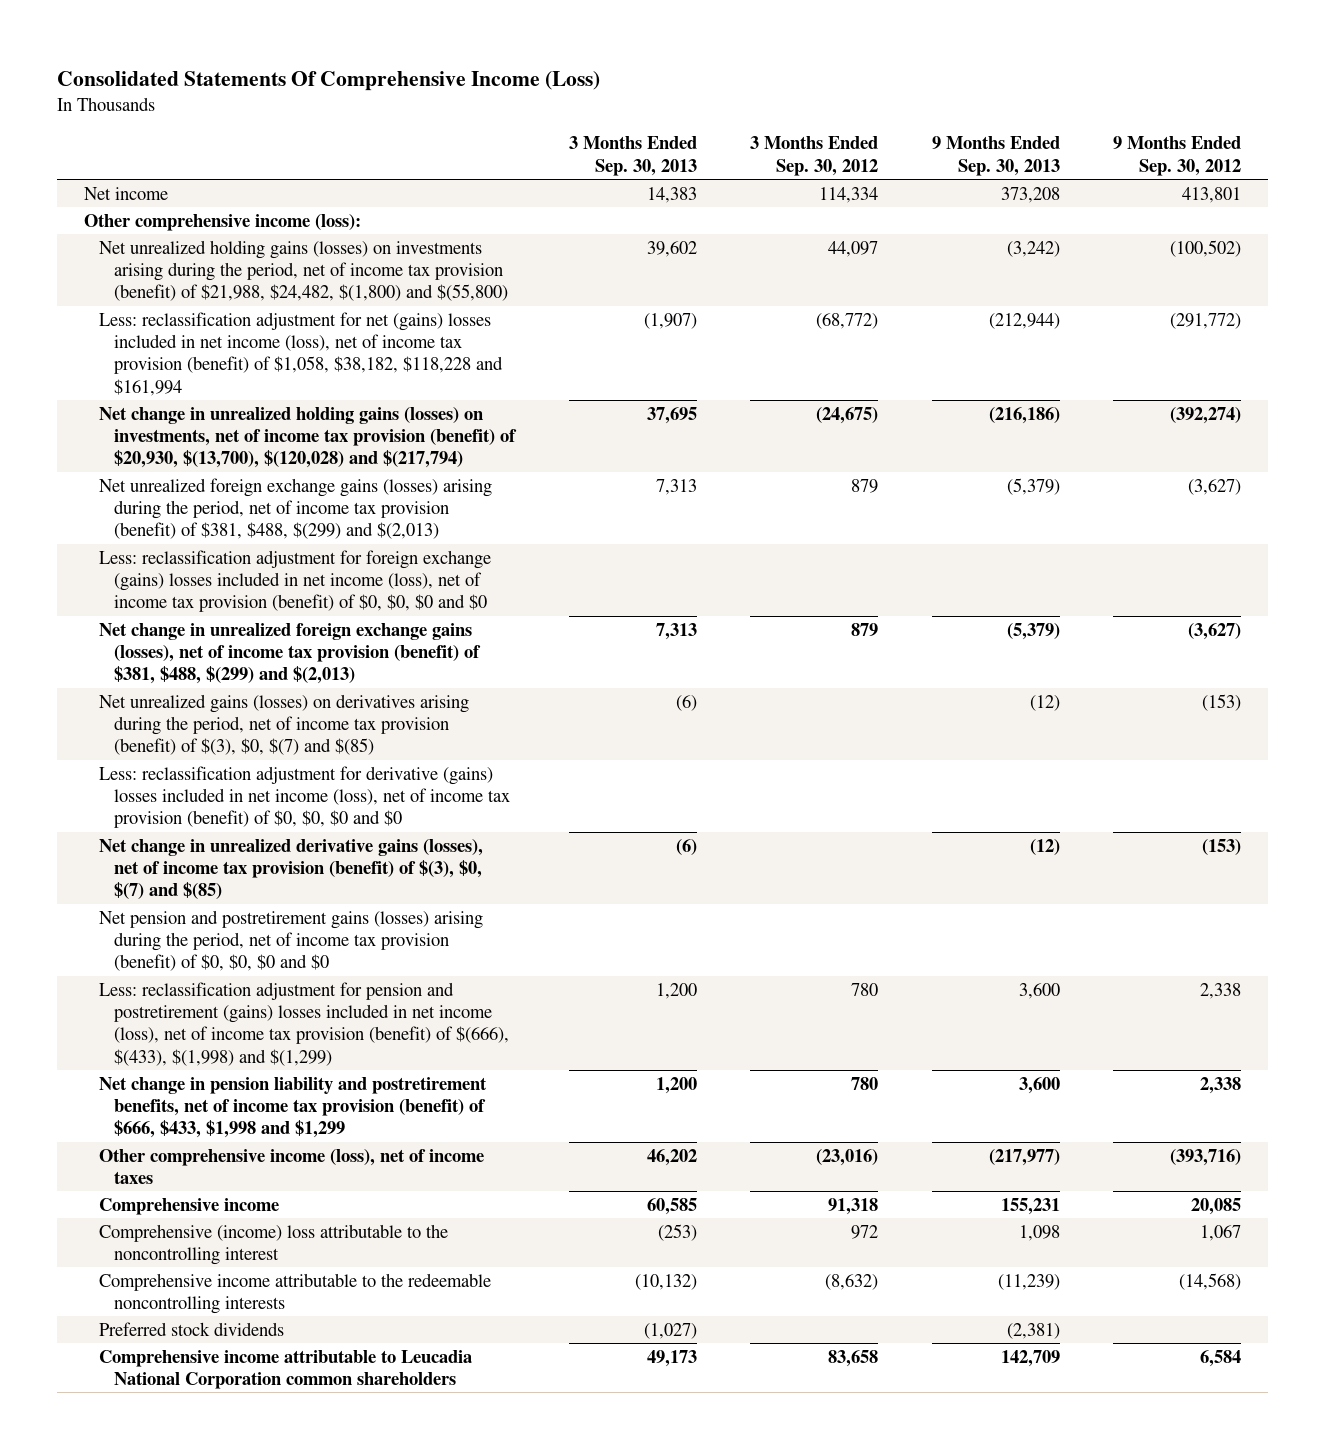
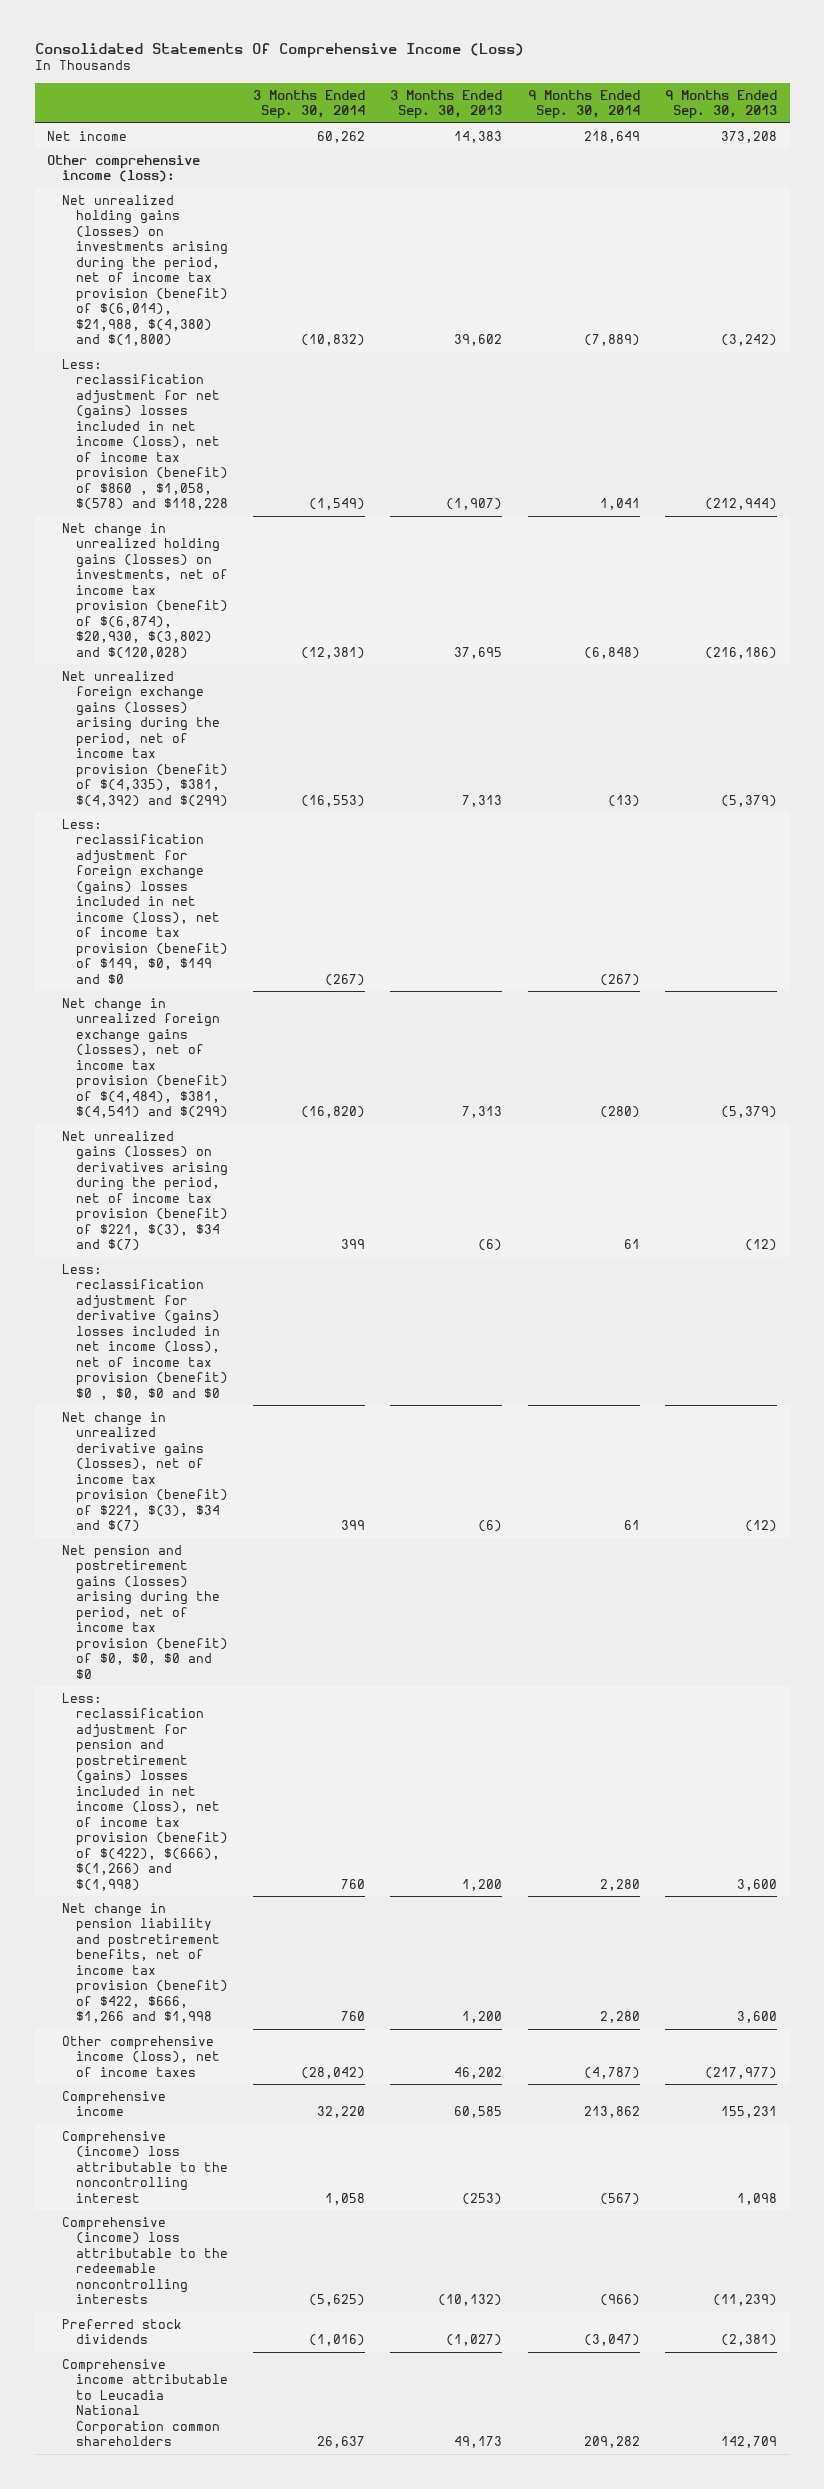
- | 3 Months Ended Sep. 30, 2013 | 3 Months Ended Sep. 30, 2012 | 9 Months Ended Sep. 30, 2013 | 9 Months Ended Sep. 30, 2012
+ | 3 Months Ended Sep. 30, 2014 | 3 Months Ended Sep. 30, 2013 | 9 Months Ended Sep. 30, 2014 | 9 Months Ended Sep. 30, 2013
- Net unrealized holding gains (losses) on investments arising during the period, net of income tax provision (benefit) of $21,988, $24,482, $(1,800) and $(55,800) | 39,602 | 44,097 | (3,242) | (100,502)
- Less: reclassification adjustment for net (gains) losses included in net income (loss), net of income tax provision (benefit) of $1,058, $38,182, $118,228 and $161,994 | (1,907) | (68,772) | (212,944) | (291,772)
- Net change in unrealized holding gains (losses) on investments, net of income tax provision (benefit) of $20,930, $(13,700), $(120,028) and $(217,794) | 37,695 | (24,675) | (216,186) | (392,274)
- Net unrealized foreign exchange gains (losses) arising during the period, net of income tax provision (benefit) of $381, $488, $(299) and $(2,013) | 7,313 | 879 | (5,379) | (3,627)
- Less: reclassification adjustment for foreign exchange (gains) losses included in net income (loss), net of income tax provision (benefit) of $0, $0, $0 and $0
- Net change in unrealized foreign exchange gains (losses), net of income tax provision (benefit) of $381, $488, $(299) and $(2,013) | 7,313 | 879 | (5,379) | (3,627)
- Net unrealized gains (losses) on derivatives arising during the period, net of income tax provision (benefit) of $(3), $0, $(7) and $(85) | (6) | | (12) | (153)
- Less: reclassification adjustment for derivative (gains) losses included in net income (loss), net of income tax provision (benefit) of $0, $0, $0 and $0
- Net change in unrealized derivative gains (losses), net of income tax provision (benefit) of $(3), $0, $(7) and $(85) | (6) | | (12) | (153)
+ Net unrealized holding gains (losses) on investments arising during the period, net of income tax provision (benefit) of $(6,014), $21,988, $(4,380) and $(1,800) | (10,832) | 39,602 | (7,889) | (3,242)
+ Less: reclassification adjustment for net (gains) losses included in net income (loss), net of income tax provision (benefit) of $860 , $1,058, $(578) and $118,228 | (1,549) | (1,907) | 1,041 | (212,944)
+ Net change in unrealized holding gains (losses) on investments, net of income tax provision (benefit) of $(6,874), $20,930, $(3,802) and $(120,028) | (12,381) | 37,695 | (6,848) | (216,186)
+ Net unrealized foreign exchange gains (losses) arising during the period, net of income tax provision (benefit) of $(4,335), $381, $(4,392) and $(299) | (16,553) | 7,313 | (13) | (5,379)
+ Less: reclassification adjustment for foreign exchange (gains) losses included in net income (loss), net of income tax provision (benefit) of $149, $0, $149 and $0 | (267) | | (267) |
+ Net change in unrealized foreign exchange gains (losses), net of income tax provision (benefit) of $(4,484), $381, $(4,541) and $(299) | (16,820) | 7,313 | (280) | (5,379)
+ Net unrealized gains (losses) on derivatives arising during the period, net of income tax provision (benefit) of $221, $(3), $34 and $(7) | 399 | (6) | 61 | (12)
+ Less: reclassification adjustment for derivative (gains) losses included in net income (loss), net of income tax provision (benefit) $0 , $0, $0 and $0
+ Net change in unrealized derivative gains (losses), net of income tax provision (benefit) of $221, $(3), $34 and $(7) | 399 | (6) | 61 | (12)
- Less: reclassification adjustment for pension and postretirement (gains) losses included in net income (loss), net of income tax provision (benefit) of $(666), $(433), $(1,998) and $(1,299) | 1,200 | 780 | 3,600 | 2,338
- Net change in pension liability and postretirement benefits, net of income tax provision (benefit) of $666, $433, $1,998 and $1,299 | 1,200 | 780 | 3,600 | 2,338
+ Less: reclassification adjustment for pension and postretirement (gains) losses included in net income (loss), net of income tax provision (benefit) of $(422), $(666), $(1,266) and $(1,998) | 760 | 1,200 | 2,280 | 3,600
+ Net change in pension liability and postretirement benefits, net of income tax provision (benefit) of $422, $666, $1,266 and $1,998 | 760 | 1,200 | 2,280 | 3,600
- Comprehensive income attributable to the redeemable noncontrolling interests | (10,132) | (8,632) | (11,239) | (14,568)
+ Comprehensive (income) loss attributable to the redeemable noncontrolling interests | (5,625) | (10,132) | (966) | (11,239)

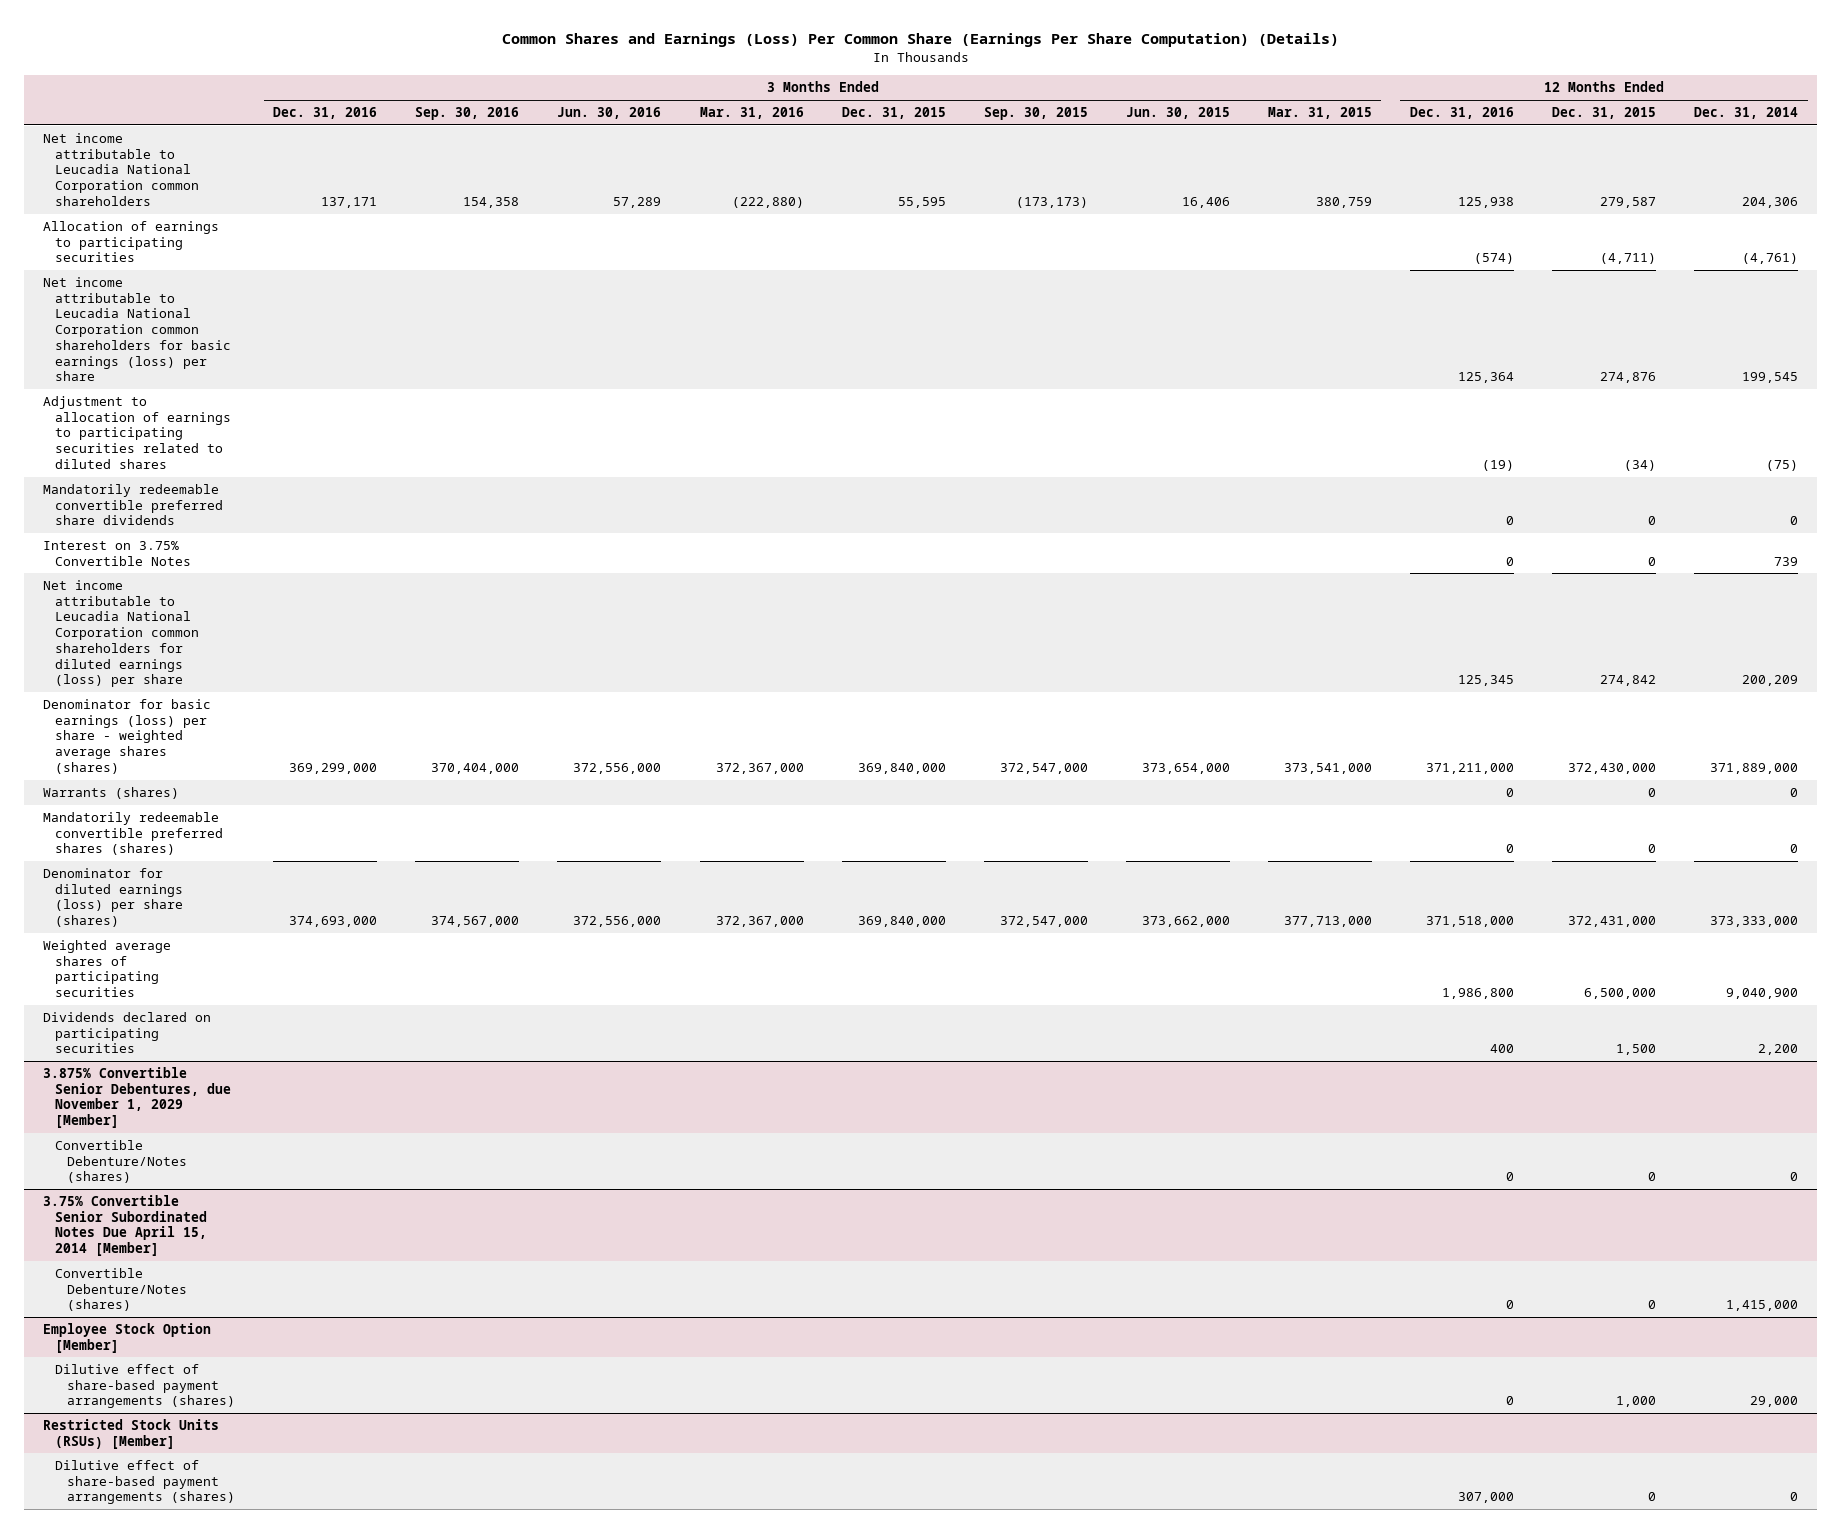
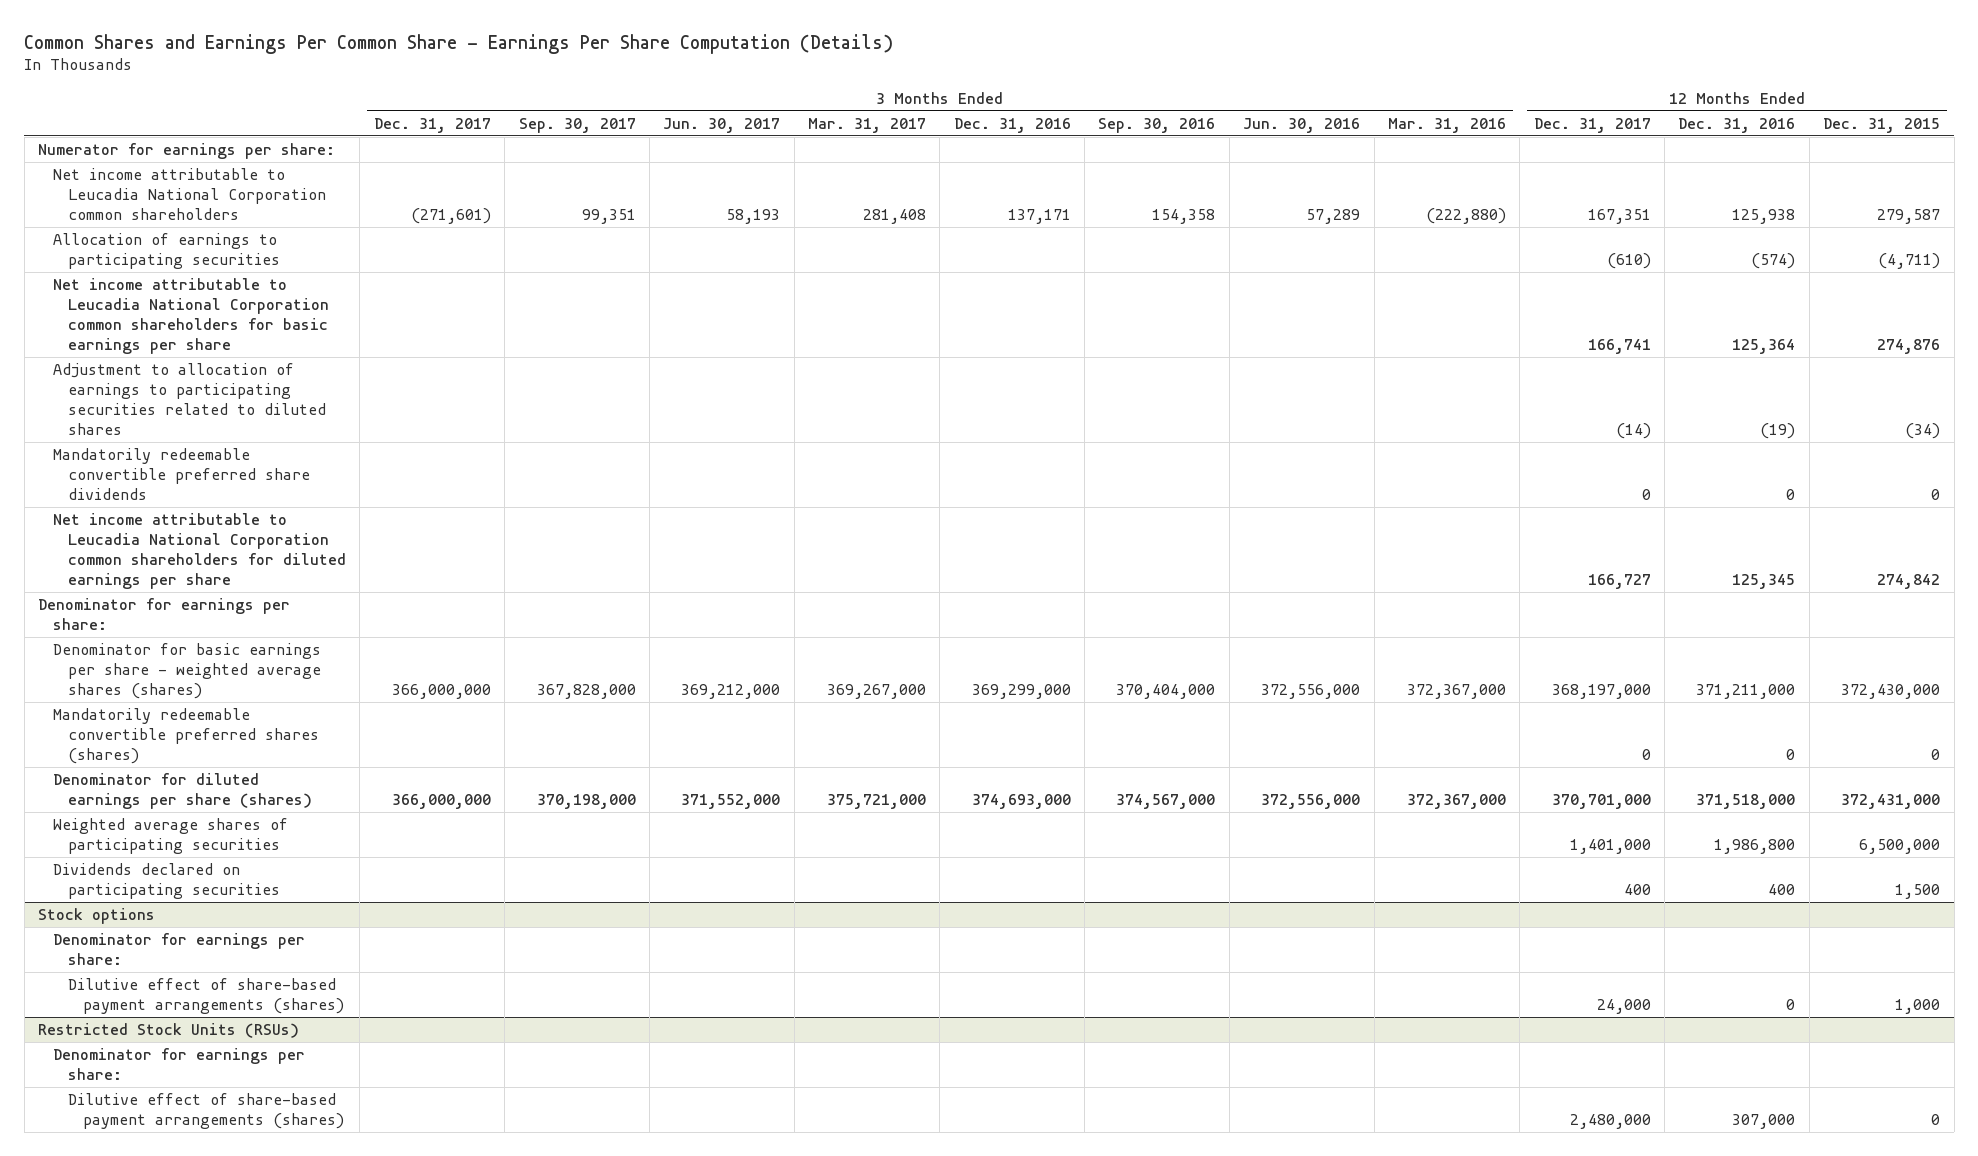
- Common Shares and Earnings (Loss) Per Common Share (Earnings Per Share Computation) (Details)
+ Common Shares and Earnings Per Common Share - Earnings Per Share Computation (Details)
- | 3 Months Ended Dec. 31, 2016 | 3 Months Ended Sep. 30, 2016 | 3 Months Ended Jun. 30, 2016 | 3 Months Ended Mar. 31, 2016 | 3 Months Ended Dec. 31, 2015 | 3 Months Ended Sep. 30, 2015 | 3 Months Ended Jun. 30, 2015 | 3 Months Ended Mar. 31, 2015 | 12 Months Ended Dec. 31, 2016 | 12 Months Ended Dec. 31, 2015 | 12 Months Ended Dec. 31, 2014
+ | 3 Months Ended Dec. 31, 2017 | 3 Months Ended Sep. 30, 2017 | 3 Months Ended Jun. 30, 2017 | 3 Months Ended Mar. 31, 2017 | 3 Months Ended Dec. 31, 2016 | 3 Months Ended Sep. 30, 2016 | 3 Months Ended Jun. 30, 2016 | 3 Months Ended Mar. 31, 2016 | 12 Months Ended Dec. 31, 2017 | 12 Months Ended Dec. 31, 2016 | 12 Months Ended Dec. 31, 2015
+ Numerator for earnings per share:
- Net income attributable to Leucadia National Corporation common shareholders for basic earnings (loss) per share | | | | | | | | | 125,364 | 274,876 | 199,545
+ Net income attributable to Leucadia National Corporation common shareholders for basic earnings per share | | | | | | | | | 166,741 | 125,364 | 274,876
- Interest on 3.75% Convertible Notes | | | | | | | | | 0 | 0 | 739
- Net income attributable to Leucadia National Corporation common shareholders for diluted earnings (loss) per share | | | | | | | | | 125,345 | 274,842 | 200,209
- Denominator for basic earnings (loss) per share - weighted average shares (shares) | 369,299,000 | 370,404,000 | 372,556,000 | 372,367,000 | 369,840,000 | 372,547,000 | 373,654,000 | 373,541,000 | 371,211,000 | 372,430,000 | 371,889,000
- Warrants (shares) | | | | | | | | | 0 | 0 | 0
+ Net income attributable to Leucadia National Corporation common shareholders for diluted earnings per share | | | | | | | | | 166,727 | 125,345 | 274,842
+ Denominator for earnings per share:
+ Denominator for basic earnings per share - weighted average shares (shares) | 366,000,000 | 367,828,000 | 369,212,000 | 369,267,000 | 369,299,000 | 370,404,000 | 372,556,000 | 372,367,000 | 368,197,000 | 371,211,000 | 372,430,000
- Denominator for diluted earnings (loss) per share (shares) | 374,693,000 | 374,567,000 | 372,556,000 | 372,367,000 | 369,840,000 | 372,547,000 | 373,662,000 | 377,713,000 | 371,518,000 | 372,431,000 | 373,333,000
+ Denominator for diluted earnings per share (shares) | 366,000,000 | 370,198,000 | 371,552,000 | 375,721,000 | 374,693,000 | 374,567,000 | 372,556,000 | 372,367,000 | 370,701,000 | 371,518,000 | 372,431,000
- 3.875% Convertible Senior Debentures, due November 1, 2029 [Member]
- Convertible Debenture/Notes (shares) | | | | | | | | | 0 | 0 | 0
- 3.75% Convertible Senior Subordinated Notes Due April 15, 2014 [Member]
- Convertible Debenture/Notes (shares) | | | | | | | | | 0 | 0 | 1,415,000
- Employee Stock Option [Member]
+ Stock options
+ Denominator for earnings per share:
- Restricted Stock Units (RSUs) [Member]
+ Restricted Stock Units (RSUs)
+ Denominator for earnings per share:

